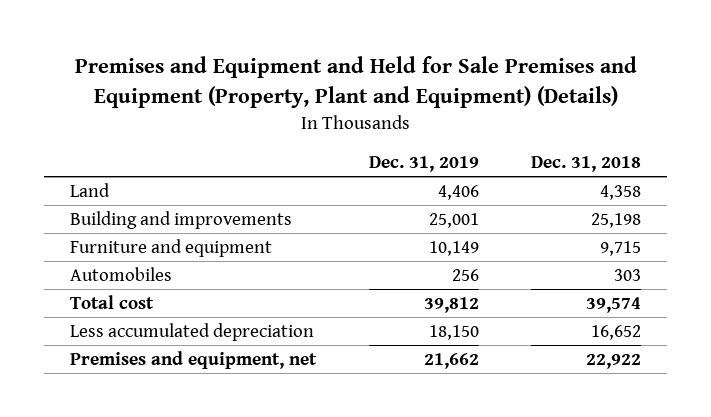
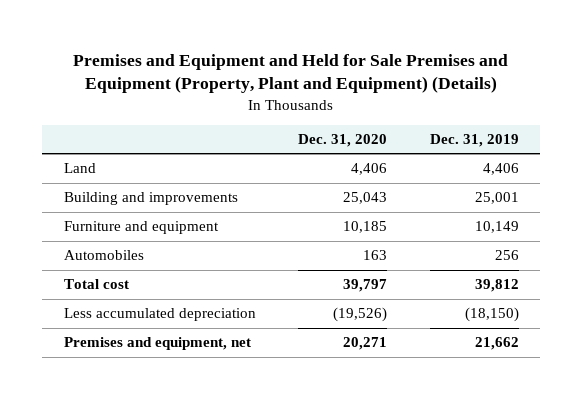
- | Dec. 31, 2019 | Dec. 31, 2018
+ | Dec. 31, 2020 | Dec. 31, 2019
- Less accumulated depreciation | 18,150 | 16,652
+ Less accumulated depreciation | (19,526) | (18,150)

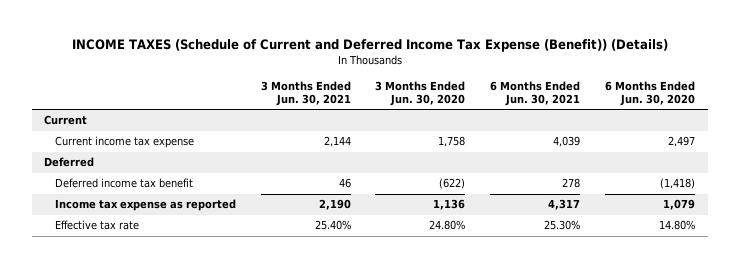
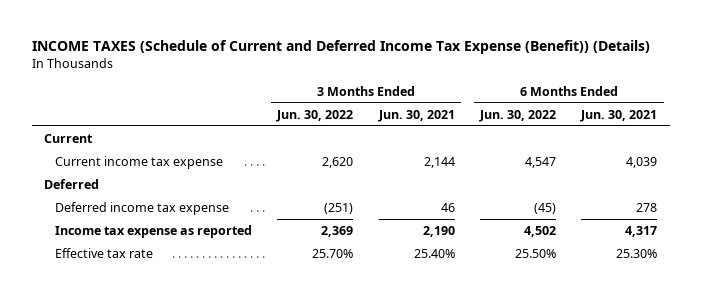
- | 3 Months Ended Jun. 30, 2021 | 3 Months Ended Jun. 30, 2020 | 6 Months Ended Jun. 30, 2021 | 6 Months Ended Jun. 30, 2020
+ | 3 Months Ended Jun. 30, 2022 | 3 Months Ended Jun. 30, 2021 | 6 Months Ended Jun. 30, 2022 | 6 Months Ended Jun. 30, 2021
- Deferred income tax benefit | 46 | (622) | 278 | (1,418)
+ Deferred income tax expense | (251) | 46 | (45) | 278

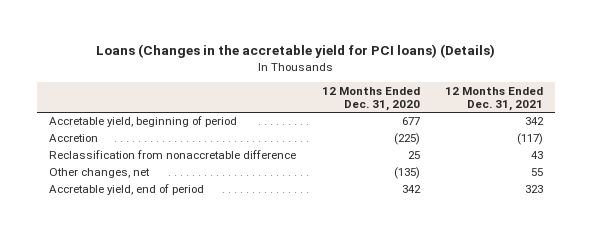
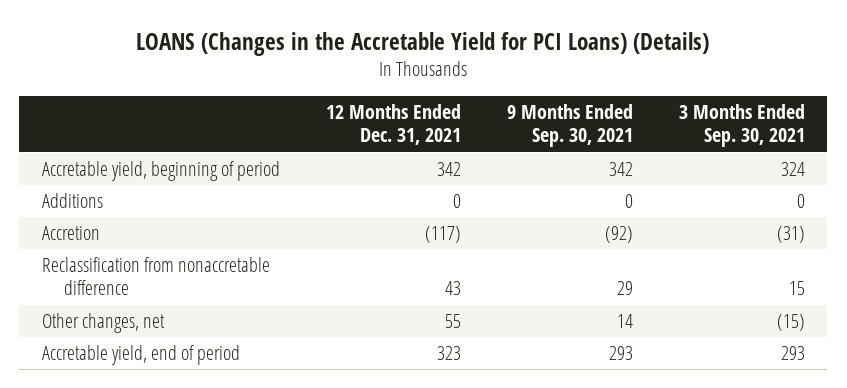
- Loans (Changes in the accretable yield for PCI loans) (Details)
+ LOANS (Changes in the Accretable Yield for PCI Loans) (Details)
- | 12 Months Ended Dec. 31, 2020 | 12 Months Ended Dec. 31, 2021
+ | 12 Months Ended Dec. 31, 2021 | 9 Months Ended Sep. 30, 2021 | 3 Months Ended Sep. 30, 2021
+ Additions | 0 | 0 | 0

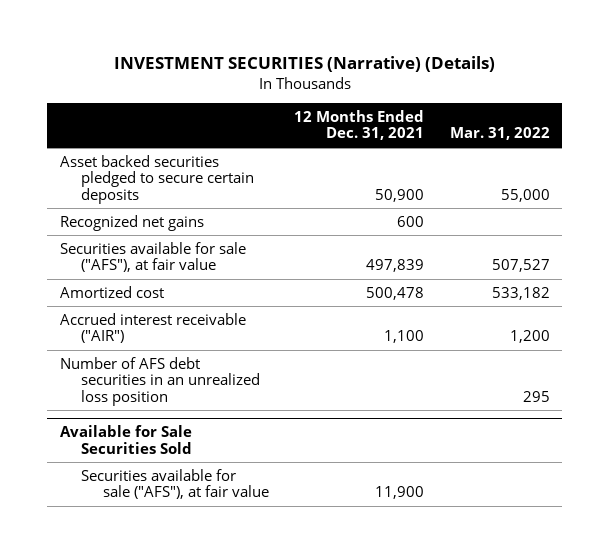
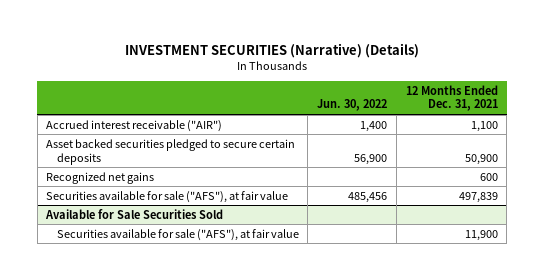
- | 12 Months Ended Dec. 31, 2021 | Mar. 31, 2022
+ | Jun. 30, 2022 | 12 Months Ended Dec. 31, 2021
moved up: Accrued interest receivable ("AIR") | 1,400 | 1,100
- Amortized cost | 500,478 | 533,182
- Number of AFS debt securities in an unrealized loss position | | 295

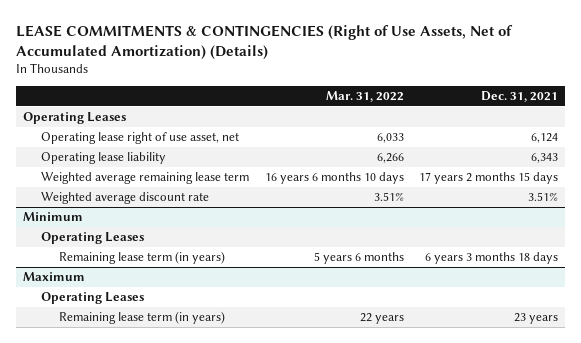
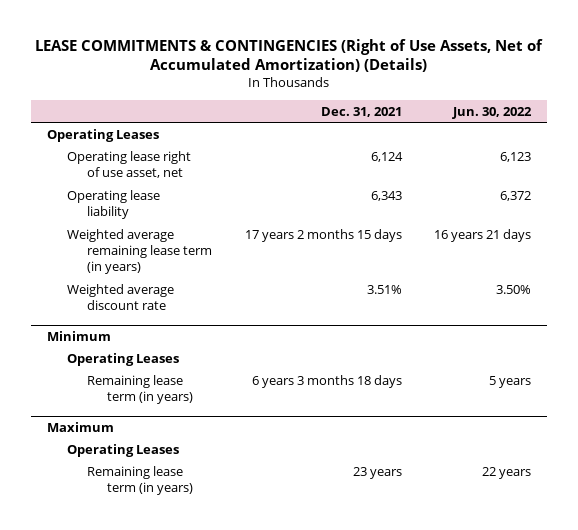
- | Mar. 31, 2022 | Dec. 31, 2021
+ | Dec. 31, 2021 | Jun. 30, 2022
- Weighted average remaining lease term | 16 years 6 months 10 days | 17 years 2 months 15 days
+ Weighted average remaining lease term (in years) | 17 years 2 months 15 days | 16 years 21 days

